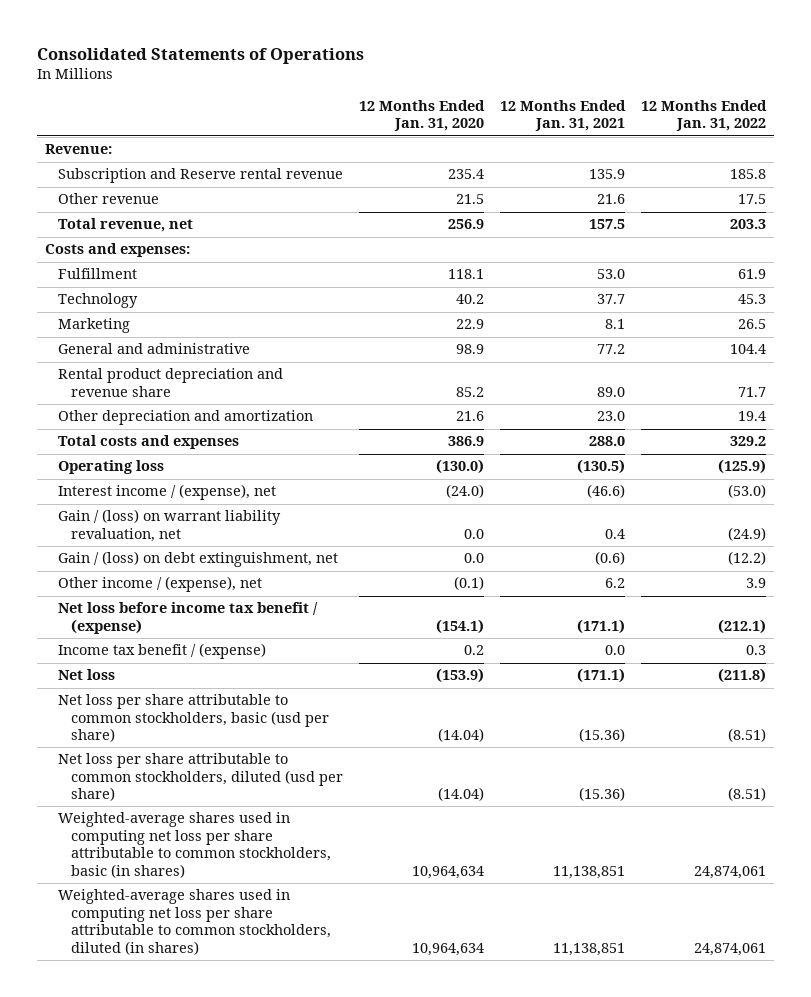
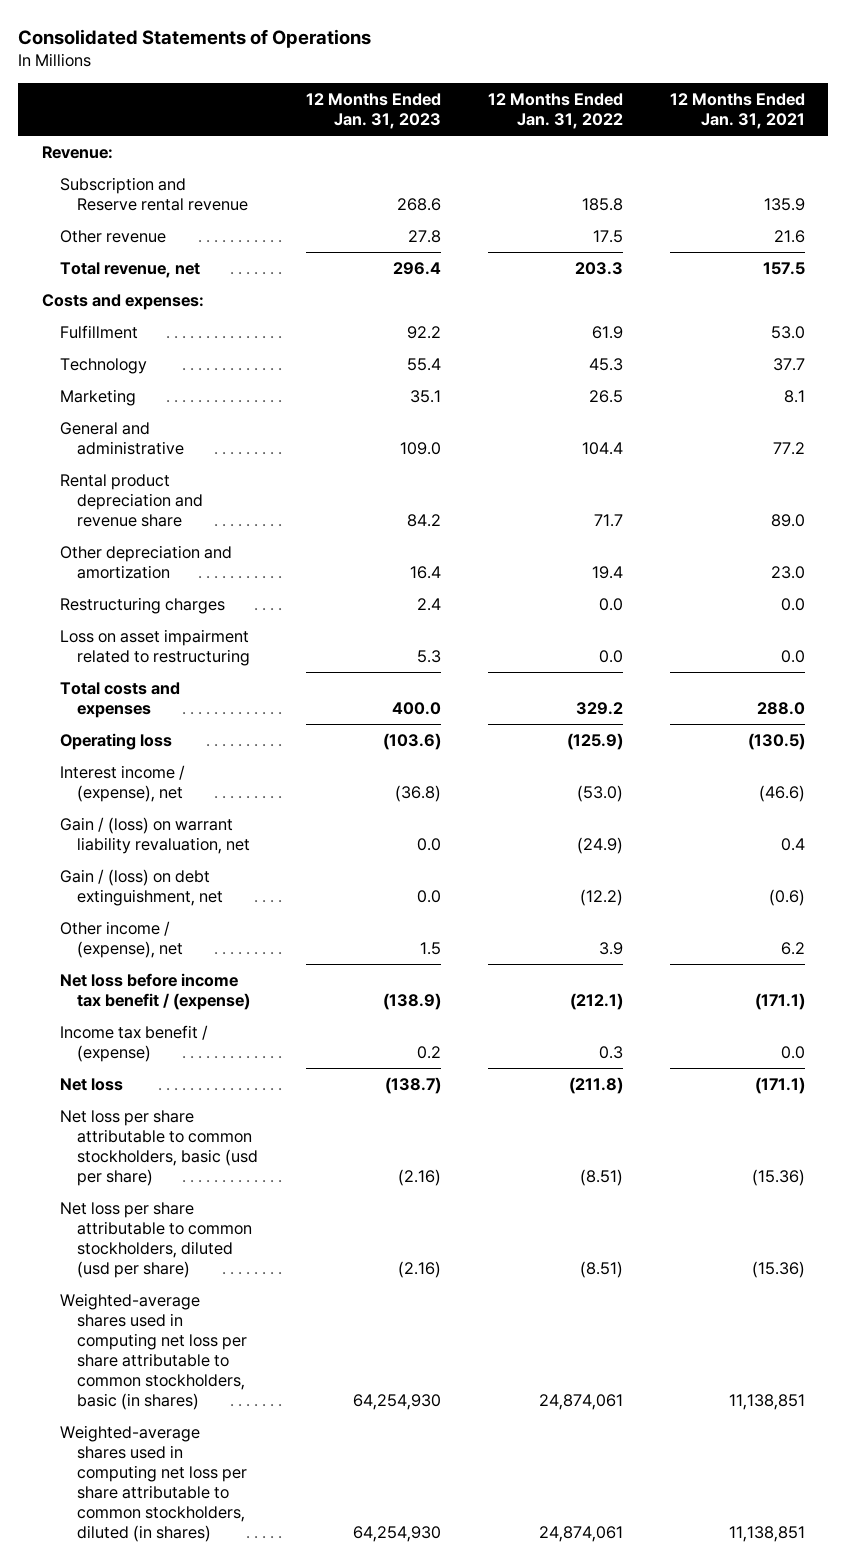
- | 12 Months Ended Jan. 31, 2020 | 12 Months Ended Jan. 31, 2021 | 12 Months Ended Jan. 31, 2022
+ | 12 Months Ended Jan. 31, 2023 | 12 Months Ended Jan. 31, 2022 | 12 Months Ended Jan. 31, 2021
+ Restructuring charges | 2.4 | 0.0 | 0.0
+ Loss on asset impairment related to restructuring | 5.3 | 0.0 | 0.0

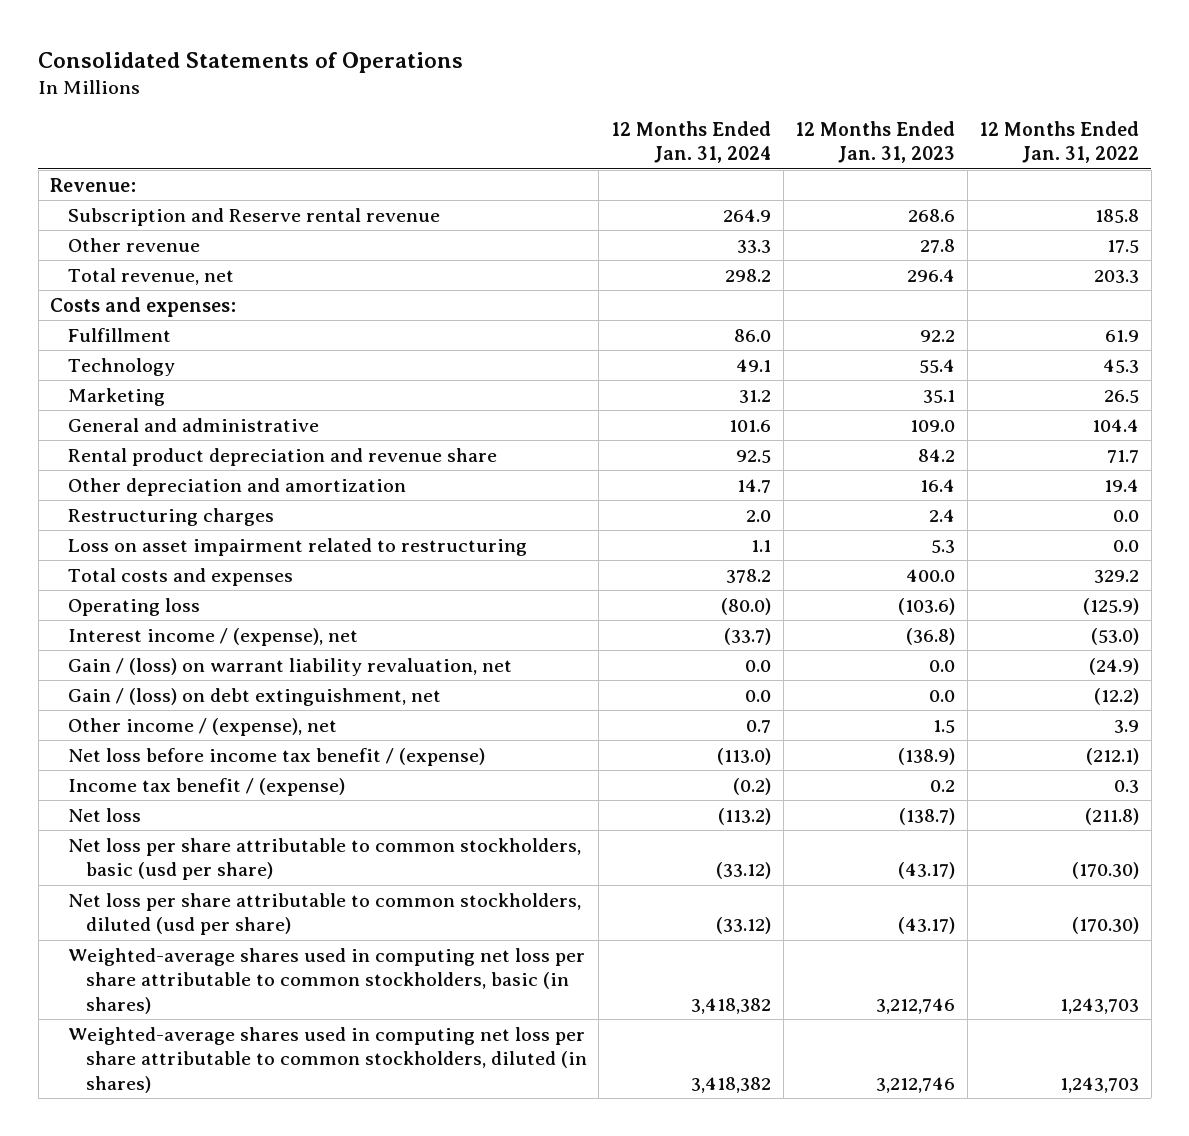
- | 12 Months Ended Jan. 31, 2023 | 12 Months Ended Jan. 31, 2022 | 12 Months Ended Jan. 31, 2021
+ | 12 Months Ended Jan. 31, 2024 | 12 Months Ended Jan. 31, 2023 | 12 Months Ended Jan. 31, 2022
- Net loss per share attributable to common stockholders, basic (usd per share) | (2.16) | (8.51) | (15.36)
- Net loss per share attributable to common stockholders, diluted (usd per share) | (2.16) | (8.51) | (15.36)
- Weighted-average shares used in computing net loss per share attributable to common stockholders, basic (in shares) | 64,254,930 | 24,874,061 | 11,138,851
- Weighted-average shares used in computing net loss per share attributable to common stockholders, diluted (in shares) | 64,254,930 | 24,874,061 | 11,138,851
+ Net loss per share attributable to common stockholders, basic (usd per share) | (33.12) | (43.17) | (170.30)
+ Net loss per share attributable to common stockholders, diluted (usd per share) | (33.12) | (43.17) | (170.30)
+ Weighted-average shares used in computing net loss per share attributable to common stockholders, basic (in shares) | 3,418,382 | 3,212,746 | 1,243,703
+ Weighted-average shares used in computing net loss per share attributable to common stockholders, diluted (in shares) | 3,418,382 | 3,212,746 | 1,243,703

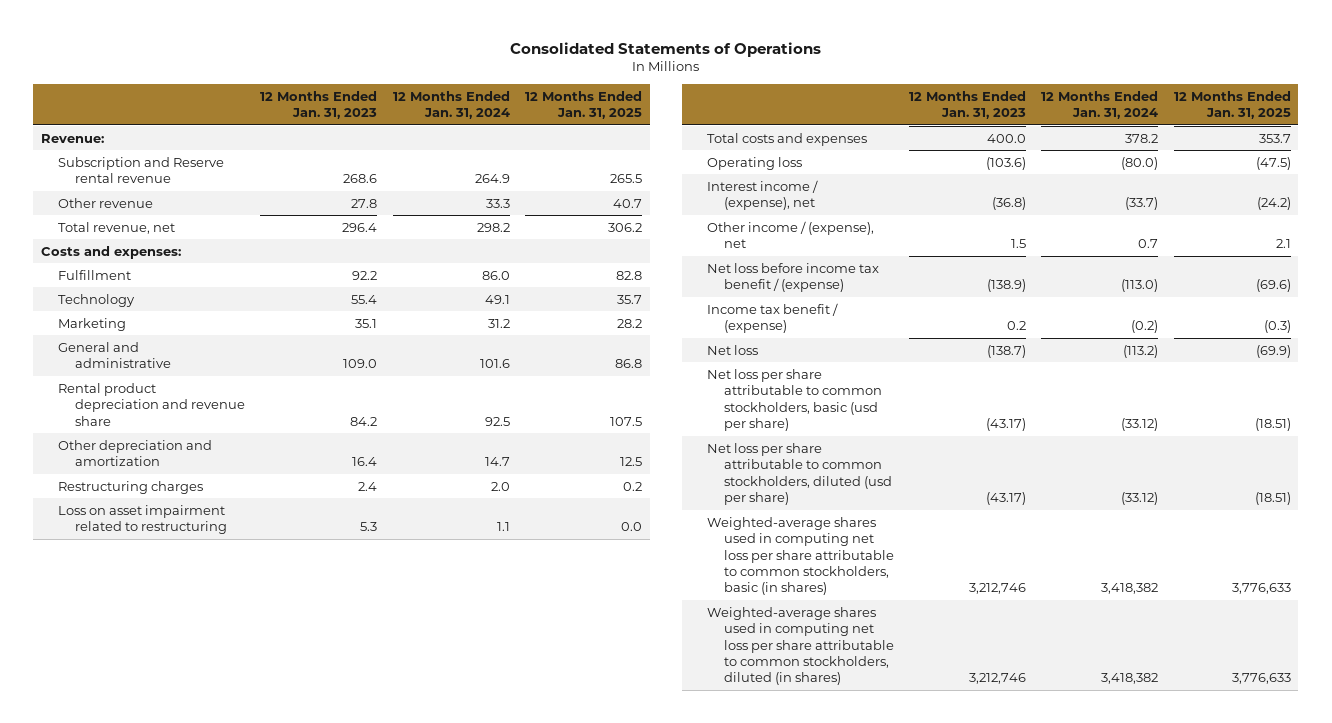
- | 12 Months Ended Jan. 31, 2024 | 12 Months Ended Jan. 31, 2023 | 12 Months Ended Jan. 31, 2022
+ | 12 Months Ended Jan. 31, 2023 | 12 Months Ended Jan. 31, 2024 | 12 Months Ended Jan. 31, 2025
- Gain / (loss) on warrant liability revaluation, net | 0.0 | 0.0 | (24.9)
- Gain / (loss) on debt extinguishment, net | 0.0 | 0.0 | (12.2)

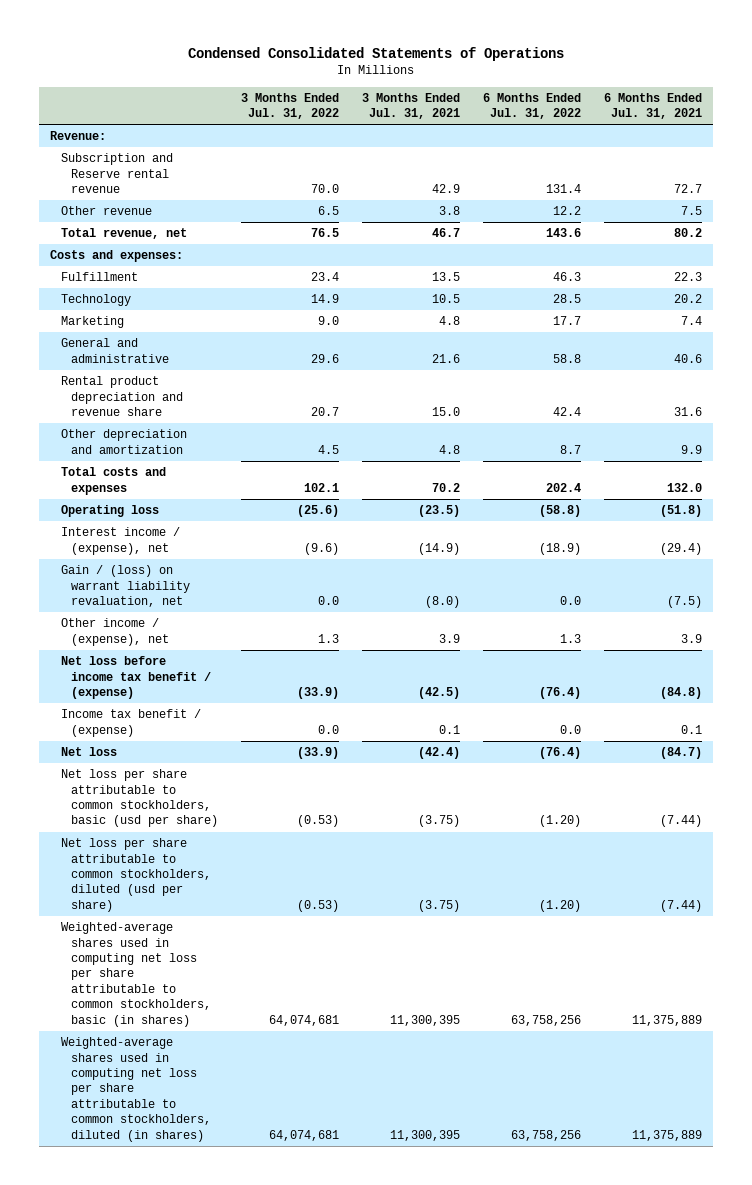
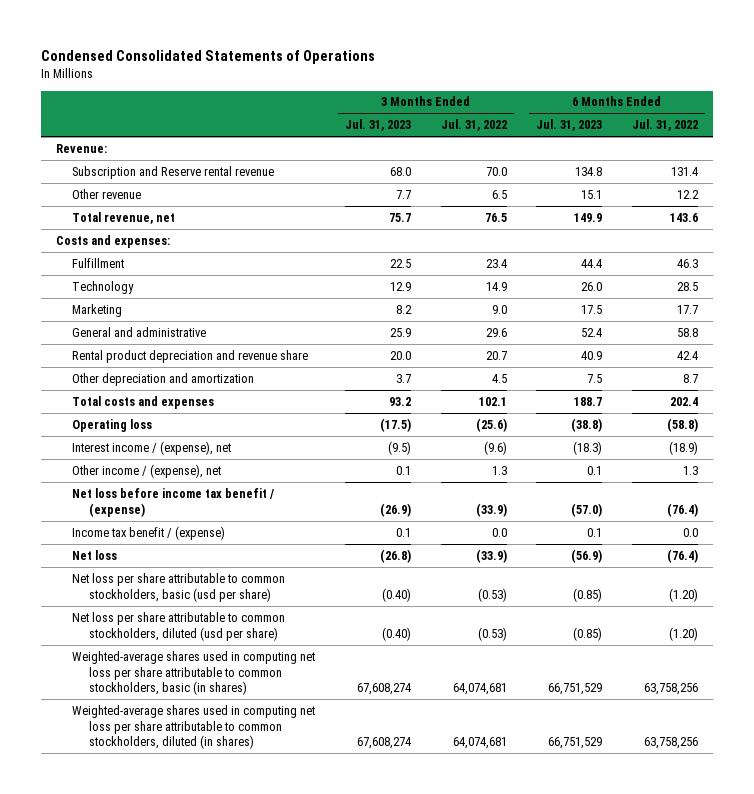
- | 3 Months Ended Jul. 31, 2022 | 3 Months Ended Jul. 31, 2021 | 6 Months Ended Jul. 31, 2022 | 6 Months Ended Jul. 31, 2021
+ | 3 Months Ended Jul. 31, 2023 | 3 Months Ended Jul. 31, 2022 | 6 Months Ended Jul. 31, 2023 | 6 Months Ended Jul. 31, 2022
- Gain / (loss) on warrant liability revaluation, net | 0.0 | (8.0) | 0.0 | (7.5)

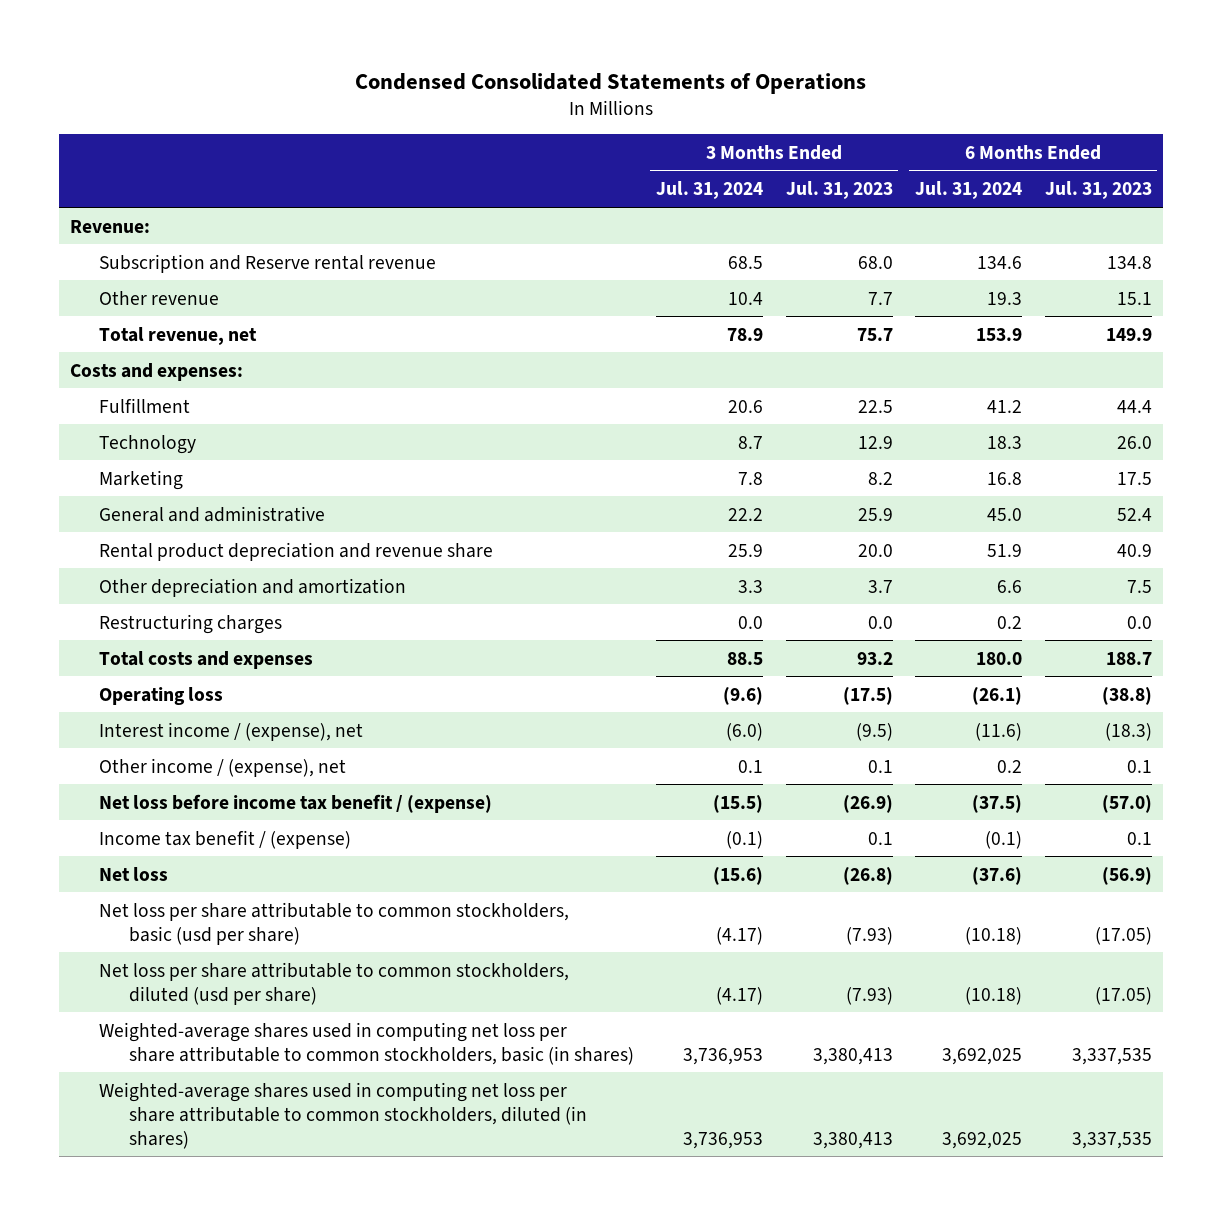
- | 3 Months Ended Jul. 31, 2023 | 3 Months Ended Jul. 31, 2022 | 6 Months Ended Jul. 31, 2023 | 6 Months Ended Jul. 31, 2022
+ | 3 Months Ended Jul. 31, 2024 | 3 Months Ended Jul. 31, 2023 | 6 Months Ended Jul. 31, 2024 | 6 Months Ended Jul. 31, 2023
+ Restructuring charges | 0.0 | 0.0 | 0.2 | 0.0
- Net loss per share attributable to common stockholders, basic (usd per share) | (0.40) | (0.53) | (0.85) | (1.20)
- Net loss per share attributable to common stockholders, diluted (usd per share) | (0.40) | (0.53) | (0.85) | (1.20)
- Weighted-average shares used in computing net loss per share attributable to common stockholders, basic (in shares) | 67,608,274 | 64,074,681 | 66,751,529 | 63,758,256
- Weighted-average shares used in computing net loss per share attributable to common stockholders, diluted (in shares) | 67,608,274 | 64,074,681 | 66,751,529 | 63,758,256
+ Net loss per share attributable to common stockholders, basic (usd per share) | (4.17) | (7.93) | (10.18) | (17.05)
+ Net loss per share attributable to common stockholders, diluted (usd per share) | (4.17) | (7.93) | (10.18) | (17.05)
+ Weighted-average shares used in computing net loss per share attributable to common stockholders, basic (in shares) | 3,736,953 | 3,380,413 | 3,692,025 | 3,337,535
+ Weighted-average shares used in computing net loss per share attributable to common stockholders, diluted (in shares) | 3,736,953 | 3,380,413 | 3,692,025 | 3,337,535

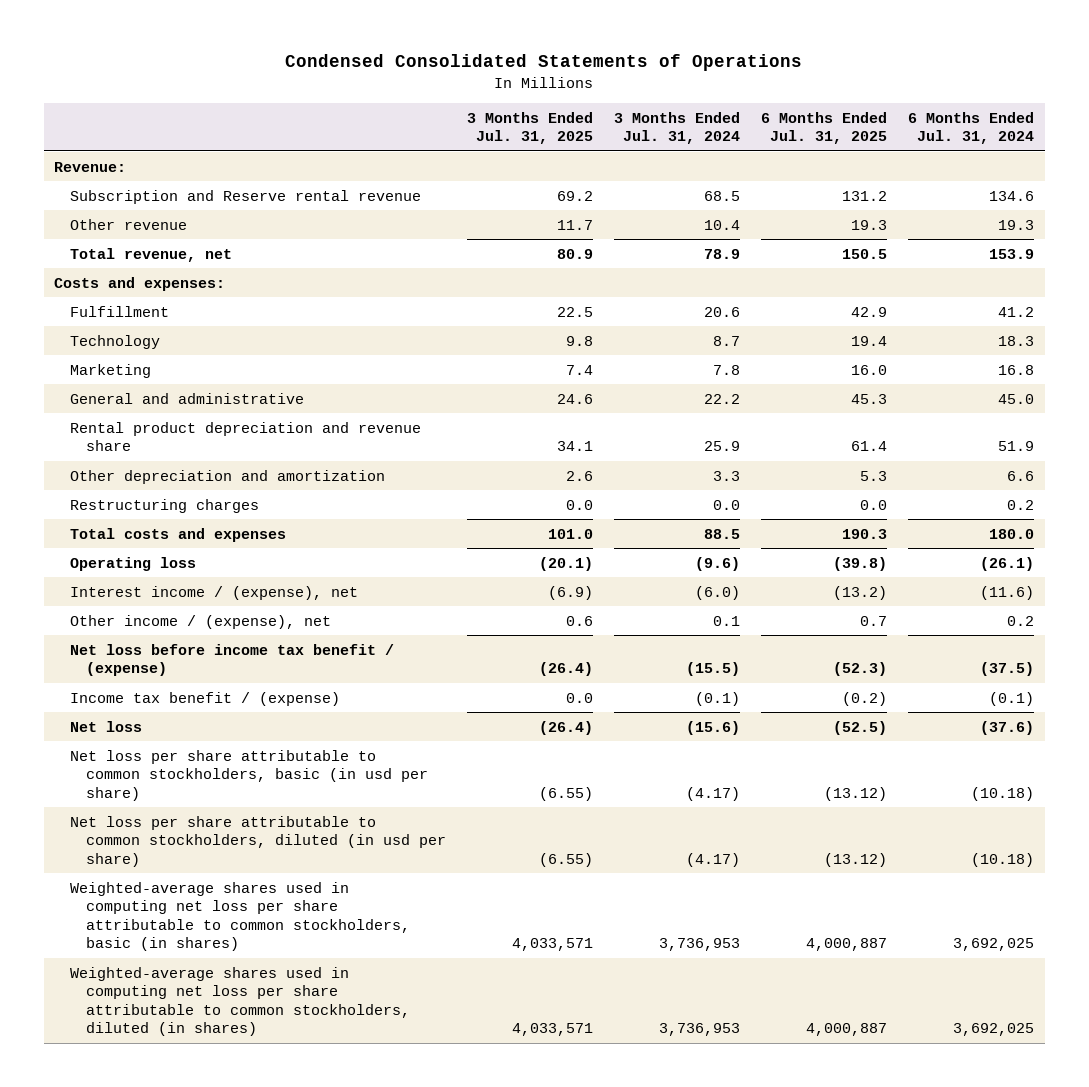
- | 3 Months Ended Jul. 31, 2024 | 3 Months Ended Jul. 31, 2023 | 6 Months Ended Jul. 31, 2024 | 6 Months Ended Jul. 31, 2023
+ | 3 Months Ended Jul. 31, 2025 | 3 Months Ended Jul. 31, 2024 | 6 Months Ended Jul. 31, 2025 | 6 Months Ended Jul. 31, 2024
- Net loss per share attributable to common stockholders, basic (usd per share) | (4.17) | (7.93) | (10.18) | (17.05)
- Net loss per share attributable to common stockholders, diluted (usd per share) | (4.17) | (7.93) | (10.18) | (17.05)
+ Net loss per share attributable to common stockholders, basic (in usd per share) | (6.55) | (4.17) | (13.12) | (10.18)
+ Net loss per share attributable to common stockholders, diluted (in usd per share) | (6.55) | (4.17) | (13.12) | (10.18)

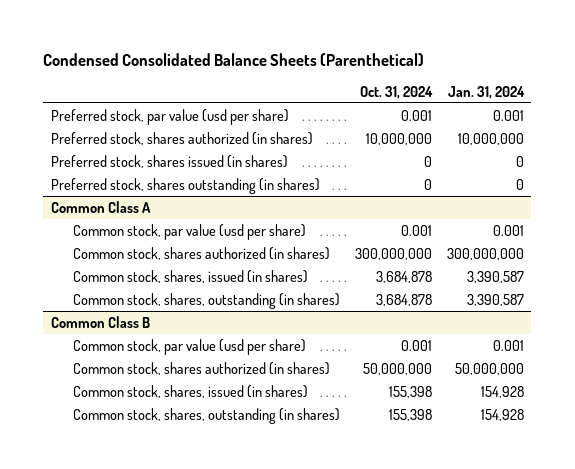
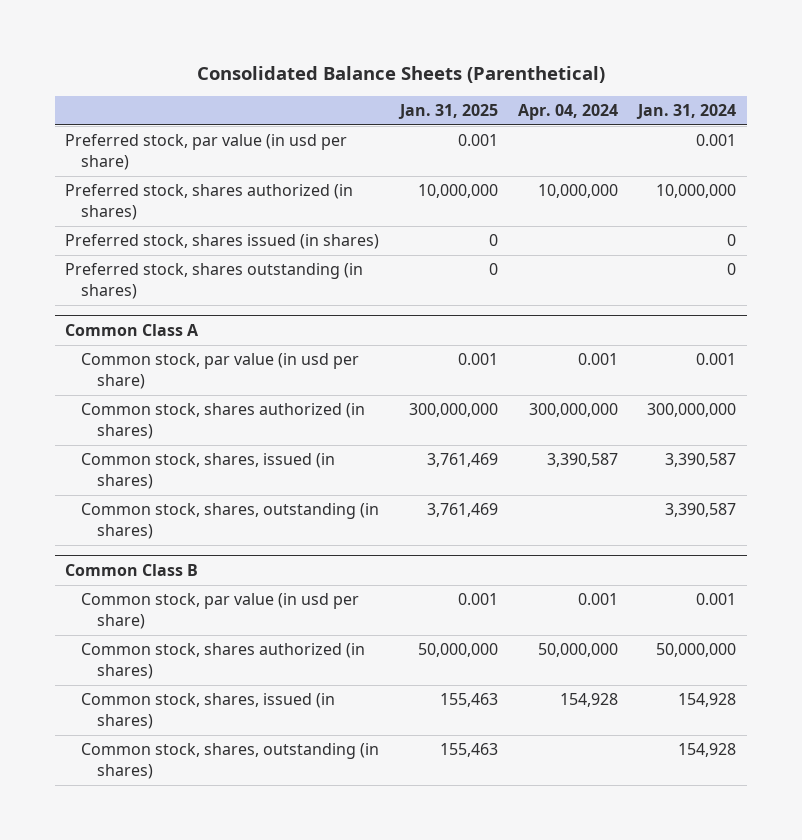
- Condensed Consolidated Balance Sheets (Parenthetical)
+ Consolidated Balance Sheets (Parenthetical)
- | Oct. 31, 2024 | Jan. 31, 2024
+ | Jan. 31, 2025 | Apr. 04, 2024 | Jan. 31, 2024
- Preferred stock, par value (usd per share) | 0.001 | 0.001
+ Preferred stock, par value (in usd per share) | 0.001 | | 0.001
@ Common Class A
- Common stock, par value (usd per share) | 0.001 | 0.001
+ Common stock, par value (in usd per share) | 0.001 | 0.001 | 0.001
@ Common Class B
- Common stock, par value (usd per share) | 0.001 | 0.001
+ Common stock, par value (in usd per share) | 0.001 | 0.001 | 0.001

